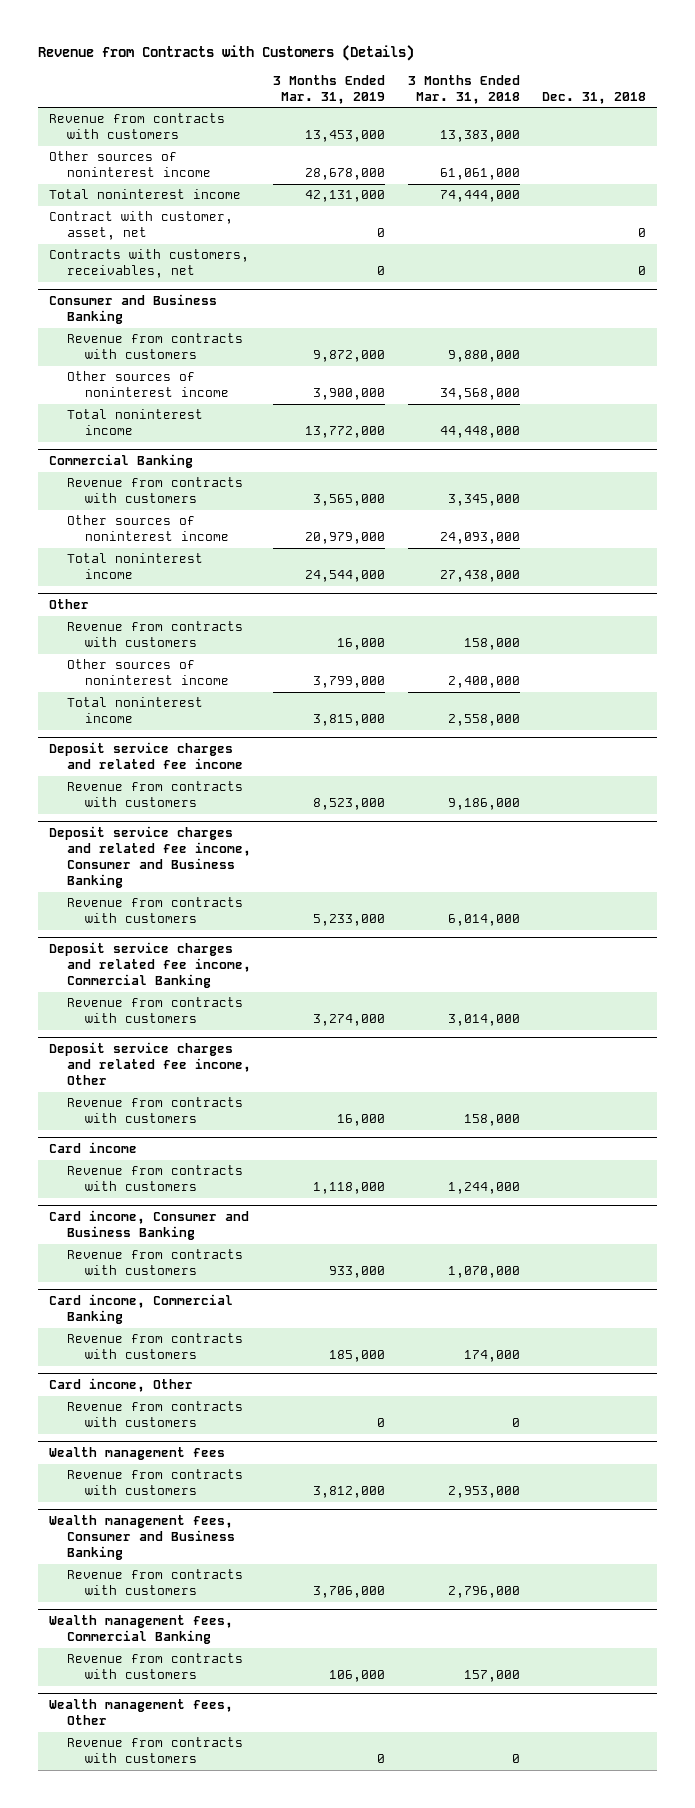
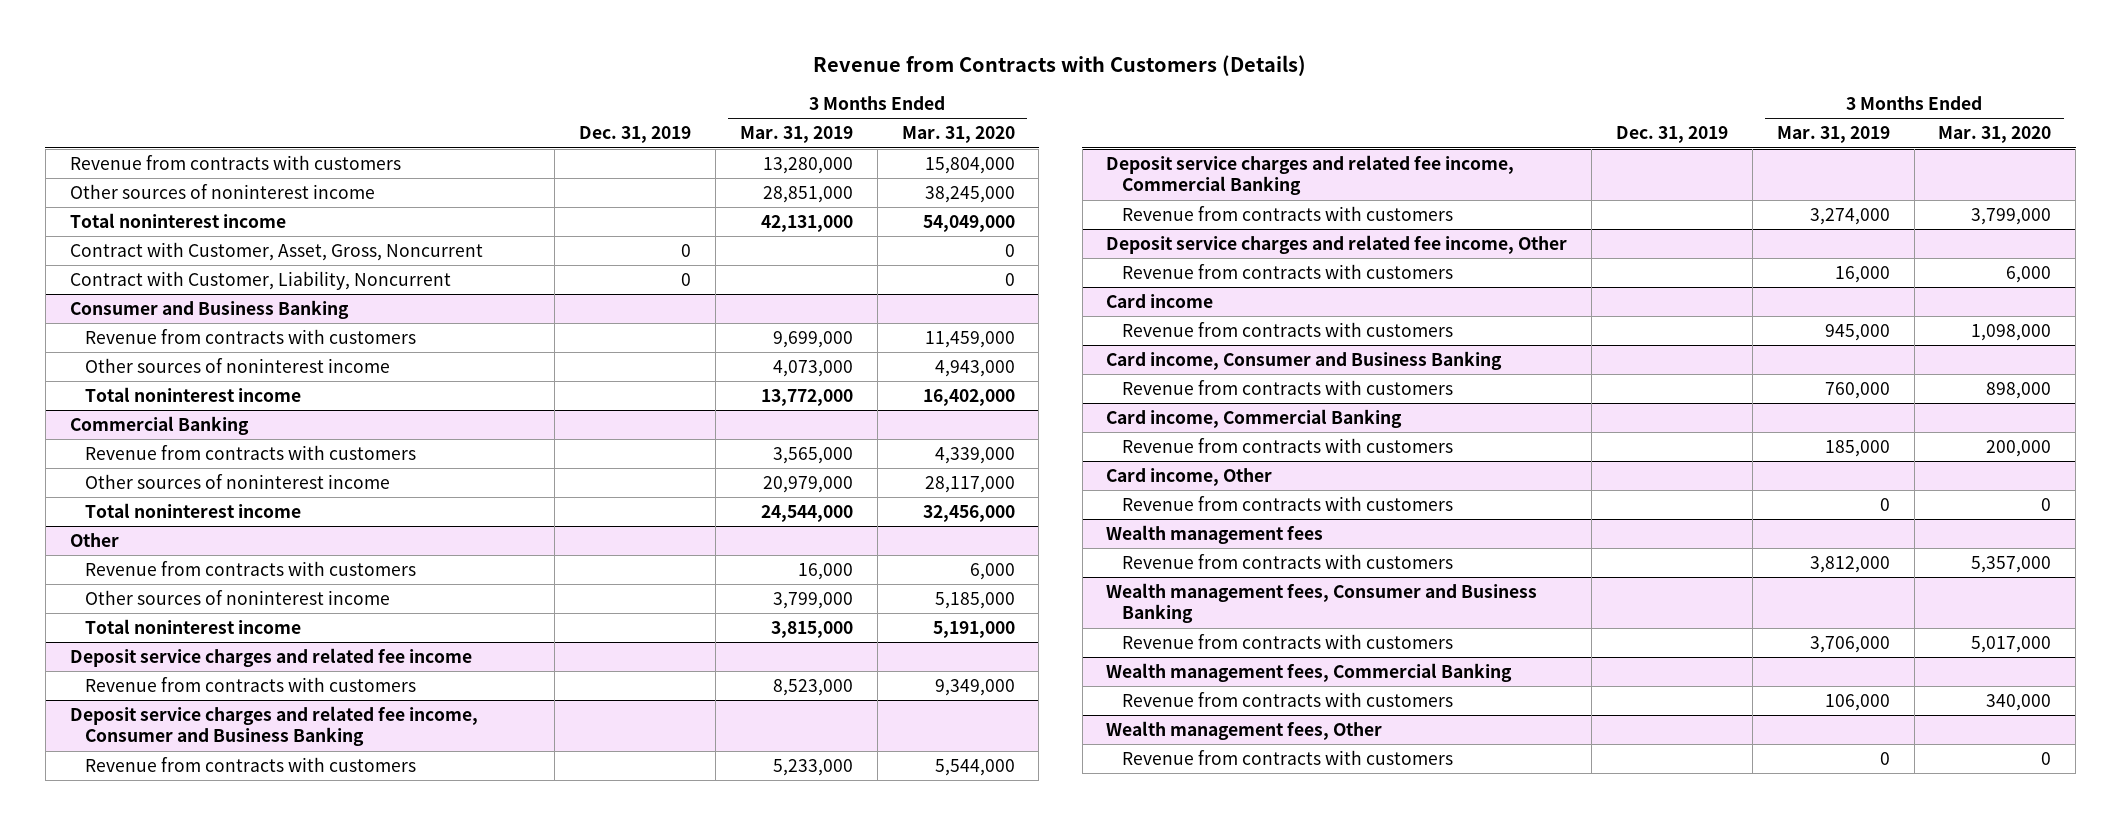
- | 3 Months Ended Mar. 31, 2019 | 3 Months Ended Mar. 31, 2018 | Dec. 31, 2018
+ | Dec. 31, 2019 | 3 Months Ended Mar. 31, 2019 | 3 Months Ended Mar. 31, 2020
- Revenue from contracts with customers | 13,453,000 | 13,383,000 |
- Other sources of noninterest income | 28,678,000 | 61,061,000 |
+ Revenue from contracts with customers | | 13,280,000 | 15,804,000
+ Other sources of noninterest income | | 28,851,000 | 38,245,000
- Contract with customer, asset, net | 0 | | 0
- Contracts with customers, receivables, net | 0 | | 0
+ Contract with Customer, Asset, Gross, Noncurrent | 0 | | 0
+ Contract with Customer, Liability, Noncurrent | 0 | | 0
@ Consumer and Business Banking
- Revenue from contracts with customers | 9,872,000 | 9,880,000 |
- Other sources of noninterest income | 3,900,000 | 34,568,000 |
+ Revenue from contracts with customers | | 9,699,000 | 11,459,000
+ Other sources of noninterest income | | 4,073,000 | 4,943,000
@ Card income
- Revenue from contracts with customers | 1,118,000 | 1,244,000 |
+ Revenue from contracts with customers | | 945,000 | 1,098,000
@ Card income, Consumer and Business Banking
- Revenue from contracts with customers | 933,000 | 1,070,000 |
+ Revenue from contracts with customers | | 760,000 | 898,000

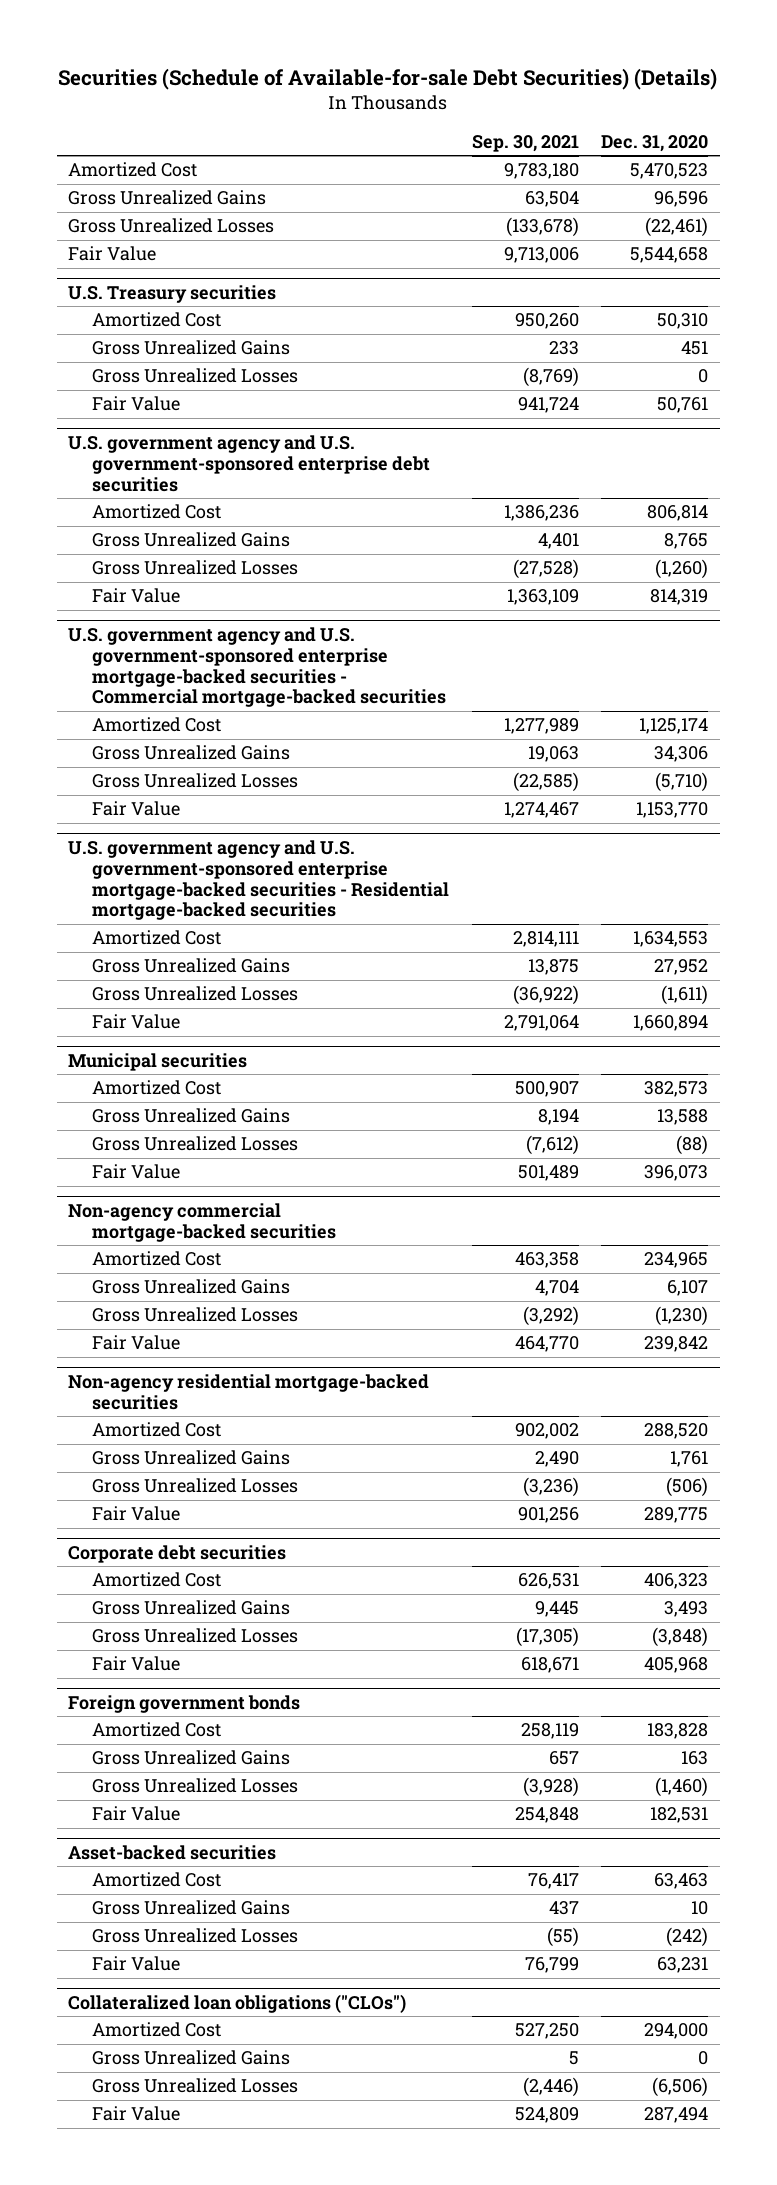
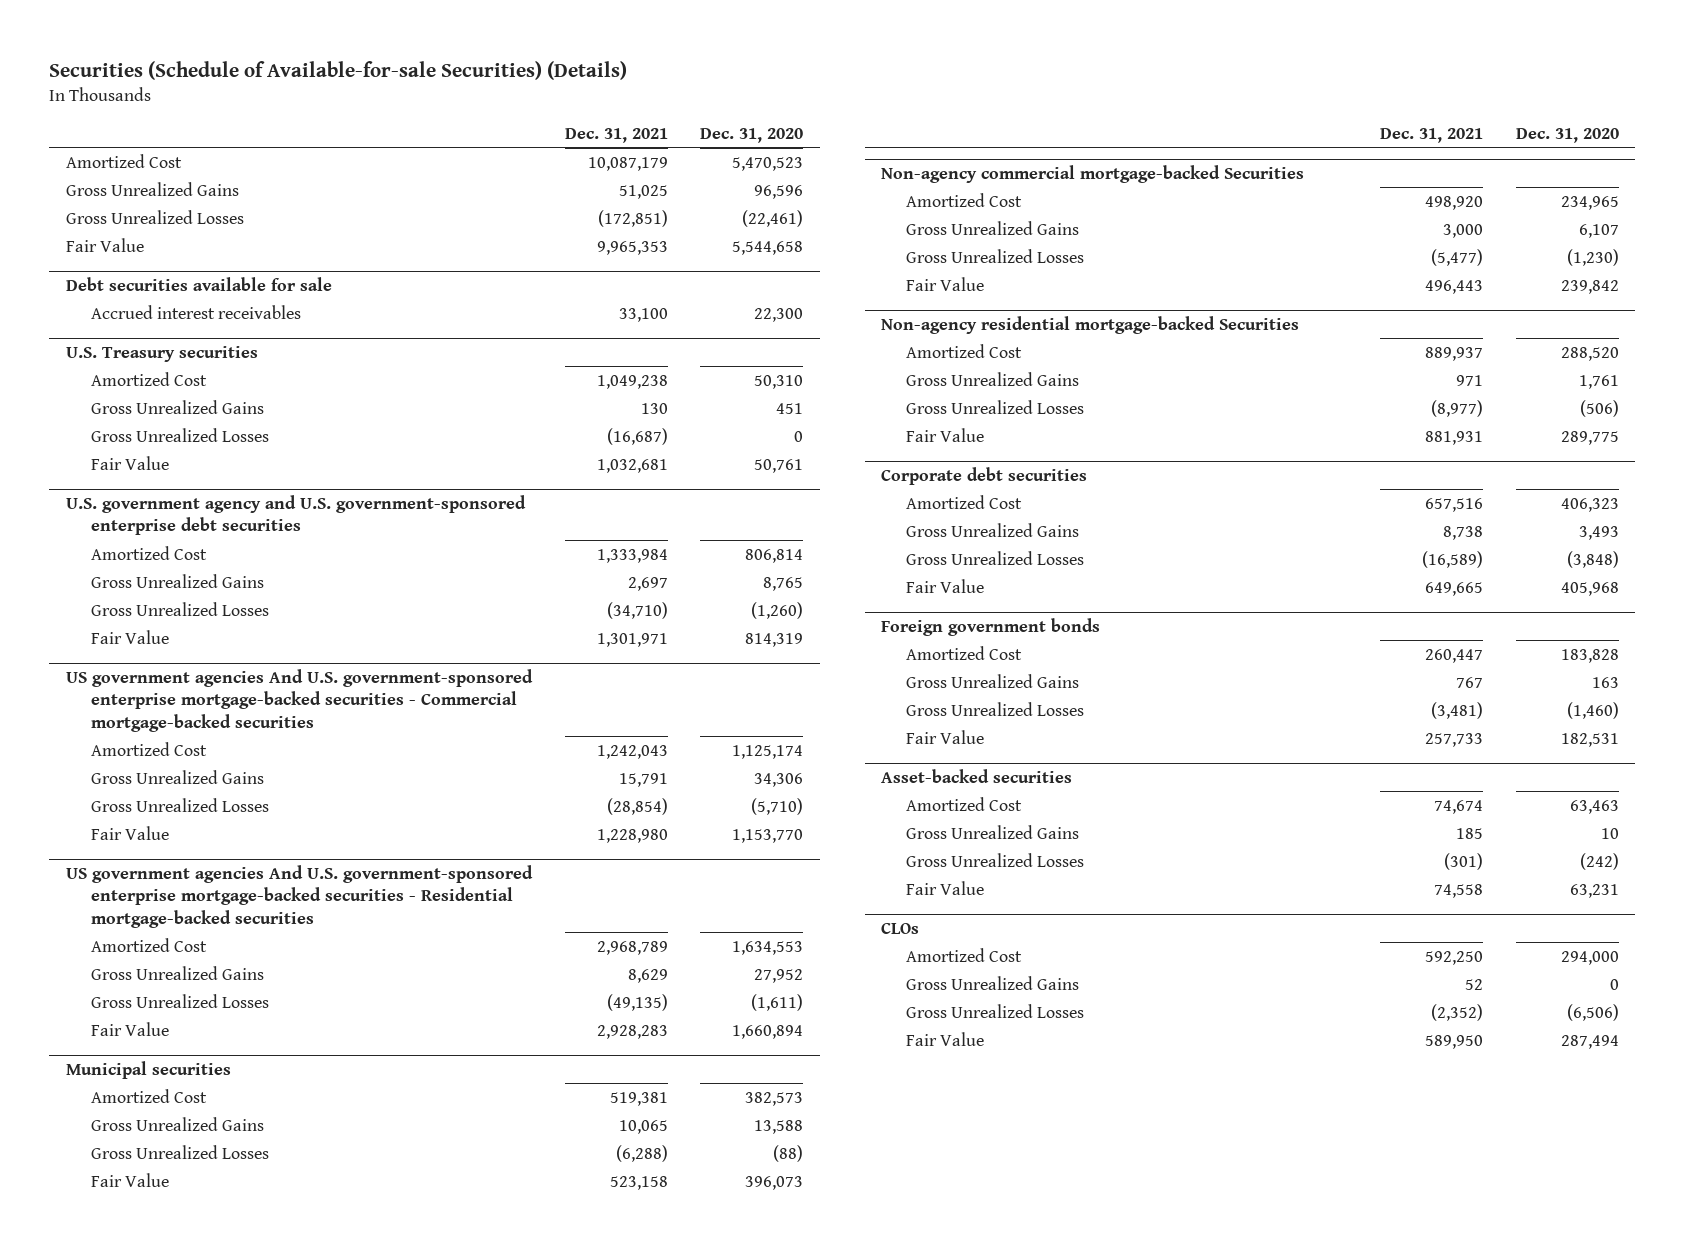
- Securities (Schedule of Available-for-sale Debt Securities) (Details)
+ Securities (Schedule of Available-for-sale Securities) (Details)
- | Sep. 30, 2021 | Dec. 31, 2020
+ | Dec. 31, 2021 | Dec. 31, 2020
+ Debt securities available for sale
+ Accrued interest receivables | 33,100 | 22,300
- U.S. government agency and U.S. government-sponsored enterprise mortgage-backed securities - Commercial mortgage-backed securities
+ US government agencies And U.S. government-sponsored enterprise mortgage-backed securities - Commercial mortgage-backed securities
- U.S. government agency and U.S. government-sponsored enterprise mortgage-backed securities - Residential mortgage-backed securities
+ US government agencies And U.S. government-sponsored enterprise mortgage-backed securities - Residential mortgage-backed securities
- Non-agency commercial mortgage-backed securities
+ Non-agency commercial mortgage-backed Securities
- Non-agency residential mortgage-backed securities
+ Non-agency residential mortgage-backed Securities
- Collateralized loan obligations ("CLOs")
+ CLOs

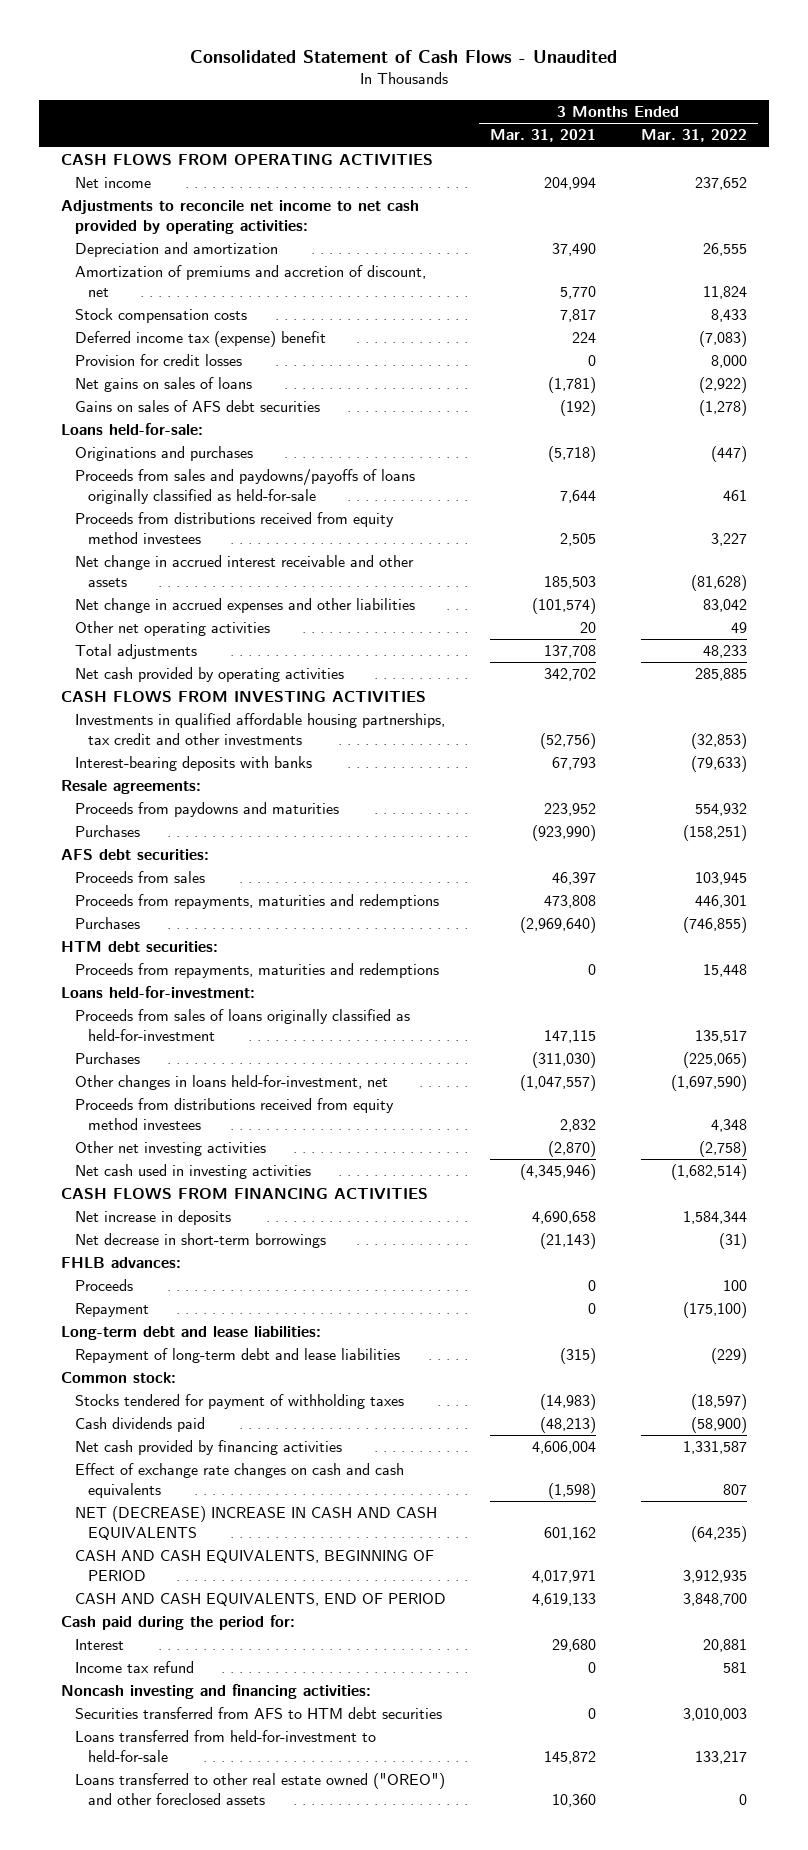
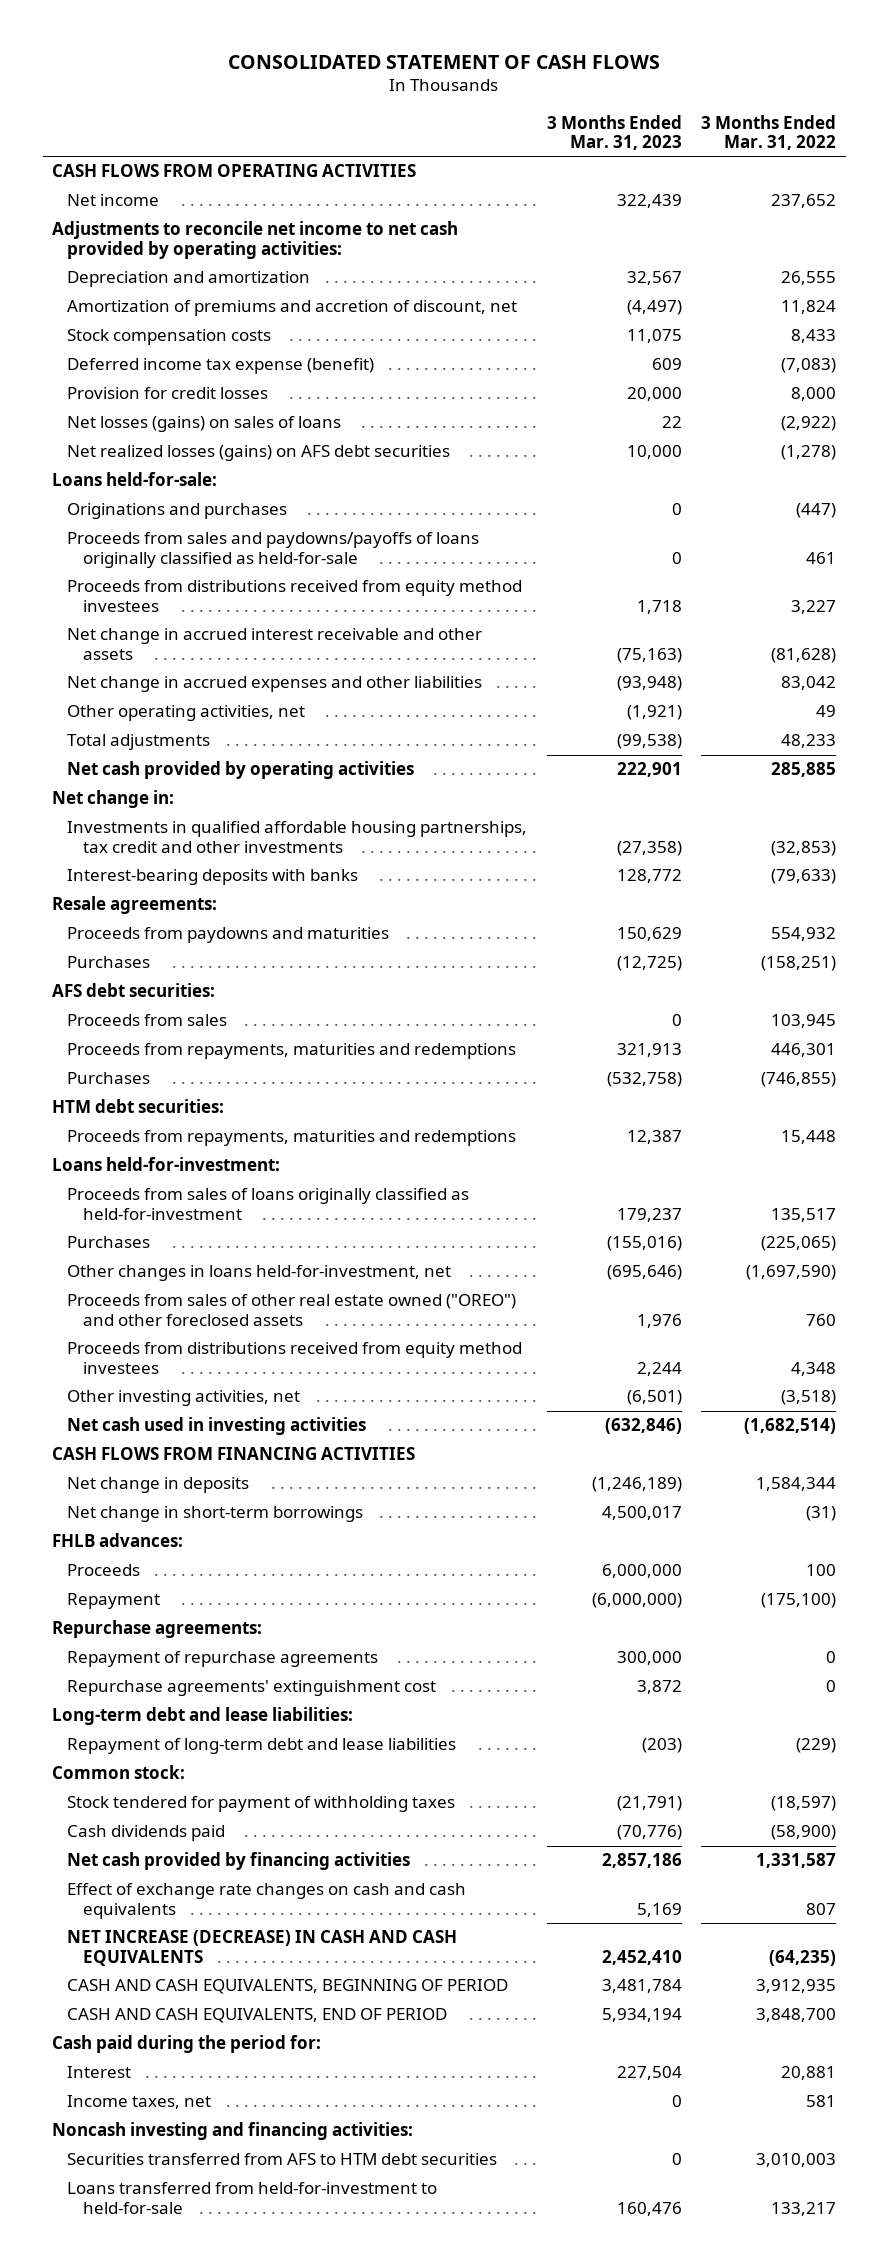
- Consolidated Statement of Cash Flows - Unaudited
+ CONSOLIDATED STATEMENT OF CASH FLOWS
- | 3 Months Ended Mar. 31, 2021 | 3 Months Ended Mar. 31, 2022
+ | 3 Months Ended Mar. 31, 2023 | 3 Months Ended Mar. 31, 2022
- Deferred income tax (expense) benefit | 224 | (7,083)
+ Deferred income tax expense (benefit) | 609 | (7,083)
- Net gains on sales of loans | (1,781) | (2,922)
- Gains on sales of AFS debt securities | (192) | (1,278)
+ Net losses (gains) on sales of loans | 22 | (2,922)
+ Net realized losses (gains) on AFS debt securities | 10,000 | (1,278)
- Other net operating activities | 20 | 49
+ Other operating activities, net | (1,921) | 49
- CASH FLOWS FROM INVESTING ACTIVITIES
+ Net change in:
+ Proceeds from sales of other real estate owned ("OREO") and other foreclosed assets | 1,976 | 760
- Other net investing activities | (2,870) | (2,758)
+ Other investing activities, net | (6,501) | (3,518)
- Net increase in deposits | 4,690,658 | 1,584,344
- Net decrease in short-term borrowings | (21,143) | (31)
+ Net change in deposits | (1,246,189) | 1,584,344
+ Net change in short-term borrowings | 4,500,017 | (31)
+ Repurchase agreements:
+ Repayment of repurchase agreements | 300,000 | 0
+ Repurchase agreements' extinguishment cost | 3,872 | 0
- Stocks tendered for payment of withholding taxes | (14,983) | (18,597)
+ Stock tendered for payment of withholding taxes | (21,791) | (18,597)
- NET (DECREASE) INCREASE IN CASH AND CASH EQUIVALENTS | 601,162 | (64,235)
+ NET INCREASE (DECREASE) IN CASH AND CASH EQUIVALENTS | 2,452,410 | (64,235)
- Income tax refund | 0 | 581
+ Income taxes, net | 0 | 581
- Loans transferred to other real estate owned ("OREO") and other foreclosed assets | 10,360 | 0

